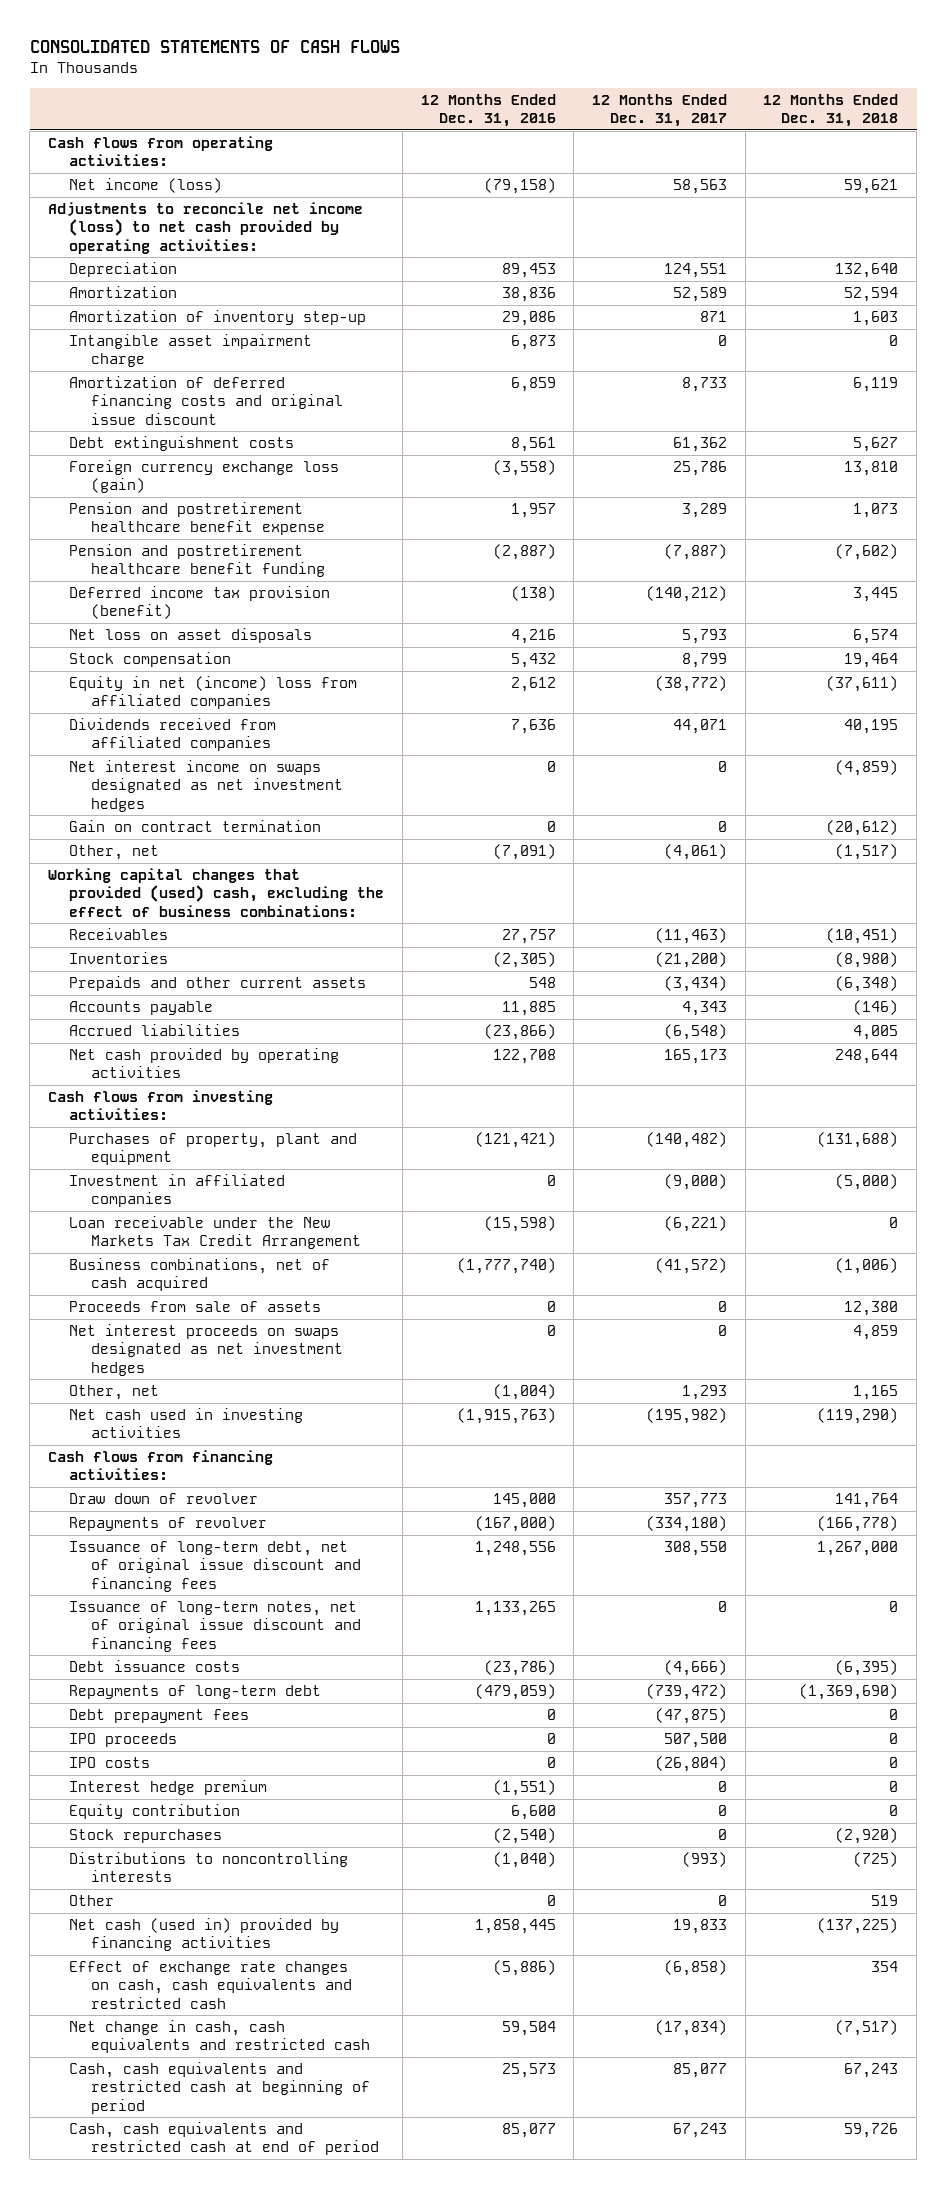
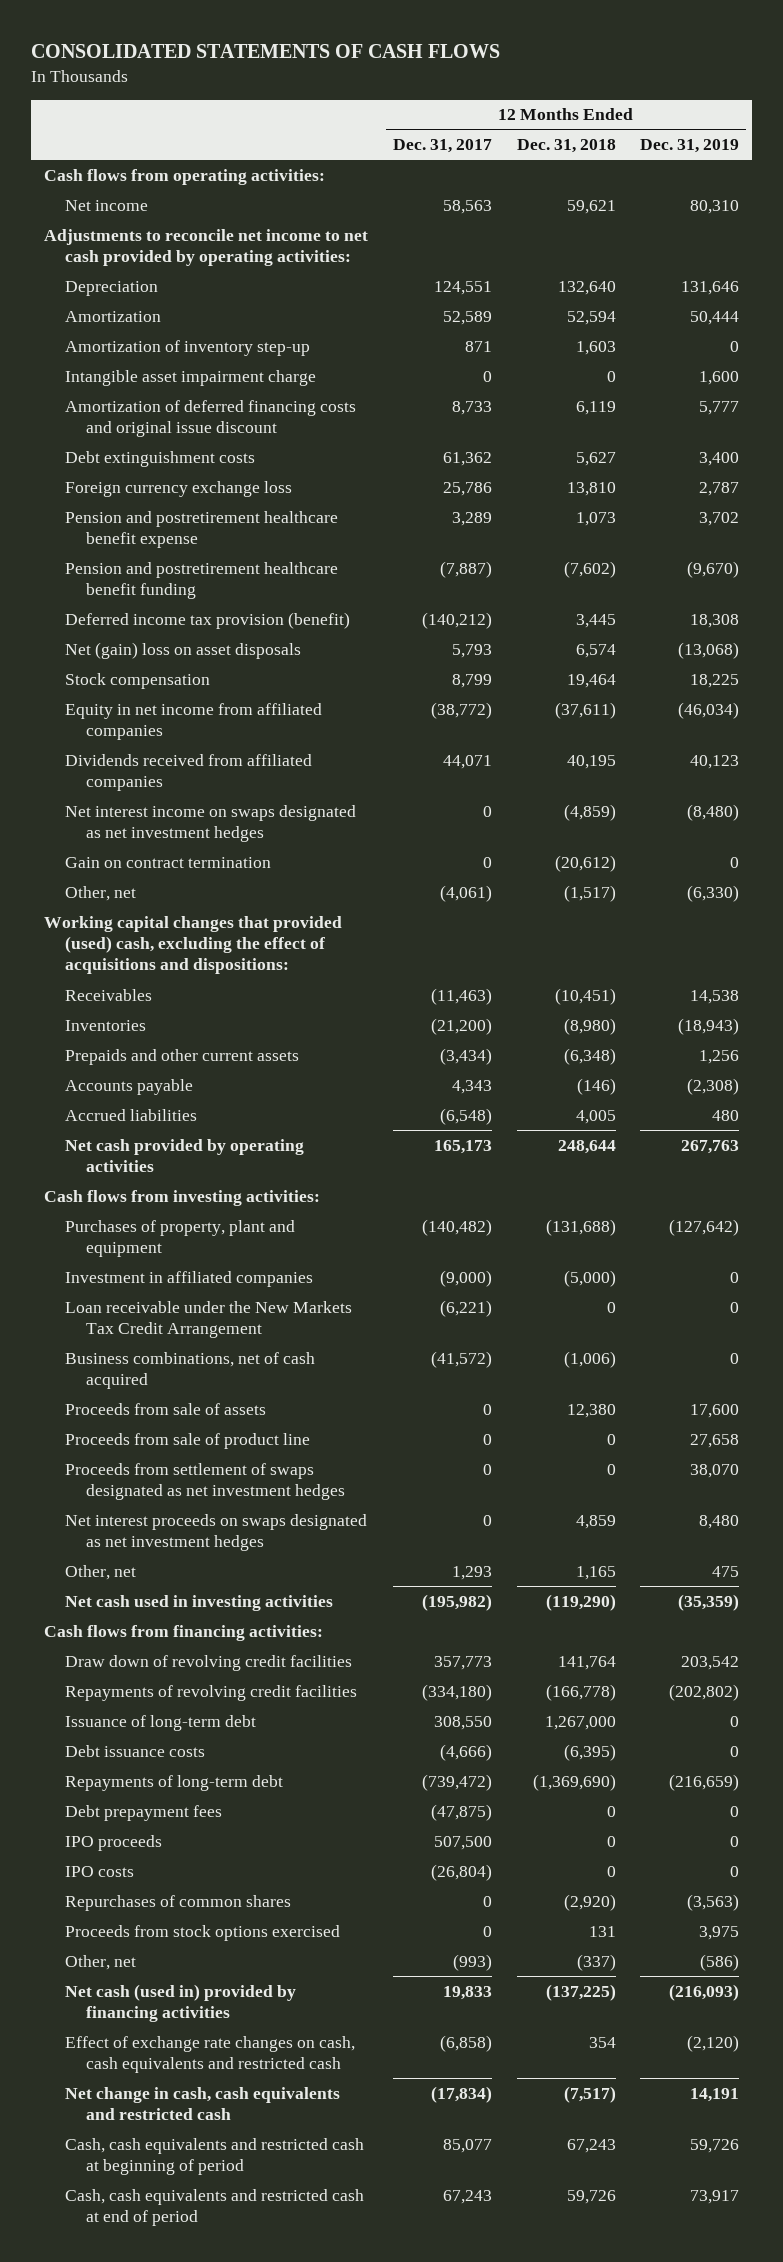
- | 12 Months Ended Dec. 31, 2016 | 12 Months Ended Dec. 31, 2017 | 12 Months Ended Dec. 31, 2018
+ | 12 Months Ended Dec. 31, 2017 | 12 Months Ended Dec. 31, 2018 | 12 Months Ended Dec. 31, 2019
- Net income (loss) | (79,158) | 58,563 | 59,621
- Adjustments to reconcile net income (loss) to net cash provided by operating activities:
+ Net income | 58,563 | 59,621 | 80,310
+ Adjustments to reconcile net income to net cash provided by operating activities:
- Foreign currency exchange loss (gain) | (3,558) | 25,786 | 13,810
+ Foreign currency exchange loss | 25,786 | 13,810 | 2,787
- Net loss on asset disposals | 4,216 | 5,793 | 6,574
+ Net (gain) loss on asset disposals | 5,793 | 6,574 | (13,068)
- Equity in net (income) loss from affiliated companies | 2,612 | (38,772) | (37,611)
+ Equity in net income from affiliated companies | (38,772) | (37,611) | (46,034)
- Working capital changes that provided (used) cash, excluding the effect of business combinations:
+ Working capital changes that provided (used) cash, excluding the effect of acquisitions and dispositions:
+ Proceeds from sale of product line | 0 | 0 | 27,658
+ Proceeds from settlement of swaps designated as net investment hedges | 0 | 0 | 38,070
- Draw down of revolver | 145,000 | 357,773 | 141,764
- Repayments of revolver | (167,000) | (334,180) | (166,778)
- Issuance of long-term debt, net of original issue discount and financing fees | 1,248,556 | 308,550 | 1,267,000
- Issuance of long-term notes, net of original issue discount and financing fees | 1,133,265 | 0 | 0
+ Draw down of revolving credit facilities | 357,773 | 141,764 | 203,542
+ Repayments of revolving credit facilities | (334,180) | (166,778) | (202,802)
+ Issuance of long-term debt | 308,550 | 1,267,000 | 0
- Interest hedge premium | (1,551) | 0 | 0
- Equity contribution | 6,600 | 0 | 0
- Stock repurchases | (2,540) | 0 | (2,920)
- Distributions to noncontrolling interests | (1,040) | (993) | (725)
- Other | 0 | 0 | 519
+ Repurchases of common shares | 0 | (2,920) | (3,563)
+ Proceeds from stock options exercised | 0 | 131 | 3,975
+ Other, net | (993) | (337) | (586)

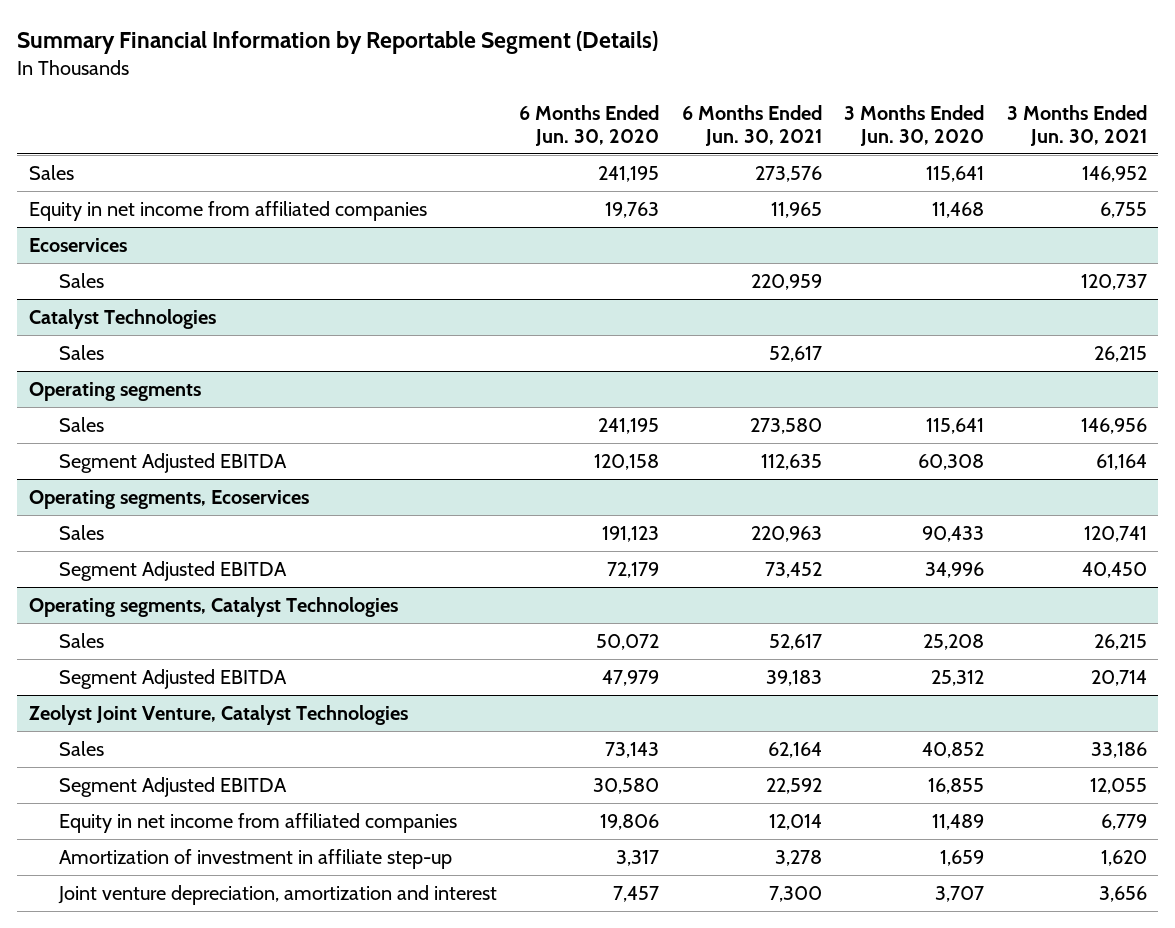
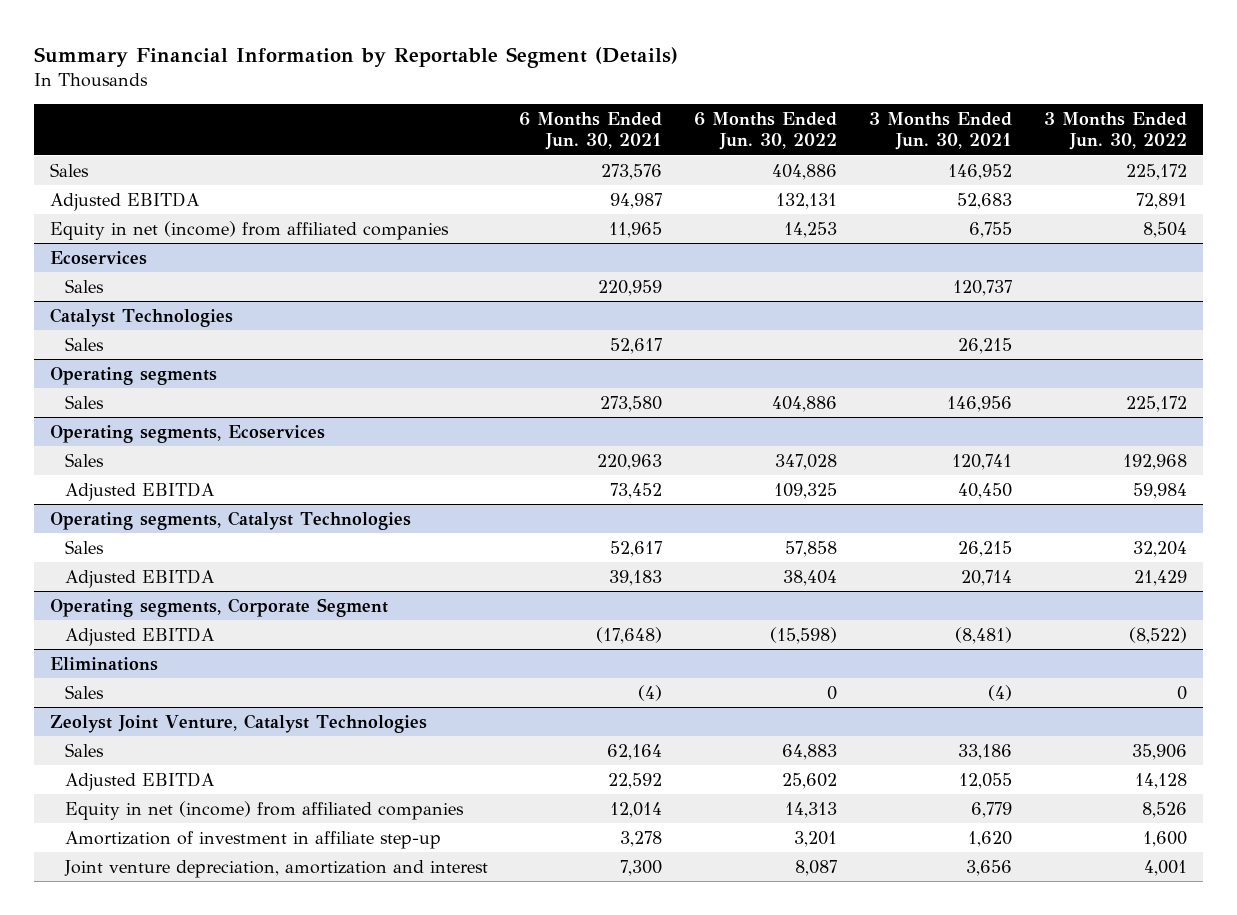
- | 6 Months Ended Jun. 30, 2020 | 6 Months Ended Jun. 30, 2021 | 3 Months Ended Jun. 30, 2020 | 3 Months Ended Jun. 30, 2021
+ | 6 Months Ended Jun. 30, 2021 | 6 Months Ended Jun. 30, 2022 | 3 Months Ended Jun. 30, 2021 | 3 Months Ended Jun. 30, 2022
- Equity in net income from affiliated companies | 19,763 | 11,965 | 11,468 | 6,755
+ Adjusted EBITDA | 94,987 | 132,131 | 52,683 | 72,891
+ Equity in net (income) from affiliated companies | 11,965 | 14,253 | 6,755 | 8,504
@ Operating segments
- Segment Adjusted EBITDA | 120,158 | 112,635 | 60,308 | 61,164
@ Operating segments, Ecoservices
- Segment Adjusted EBITDA | 72,179 | 73,452 | 34,996 | 40,450
+ Adjusted EBITDA | 73,452 | 109,325 | 40,450 | 59,984
@ Operating segments, Catalyst Technologies
- Segment Adjusted EBITDA | 47,979 | 39,183 | 25,312 | 20,714
+ Adjusted EBITDA | 39,183 | 38,404 | 20,714 | 21,429
+ Operating segments, Corporate Segment
+ Adjusted EBITDA | (17,648) | (15,598) | (8,481) | (8,522)
+ Eliminations
+ Sales | (4) | 0 | (4) | 0
@ Zeolyst Joint Venture, Catalyst Technologies
- Segment Adjusted EBITDA | 30,580 | 22,592 | 16,855 | 12,055
- Equity in net income from affiliated companies | 19,806 | 12,014 | 11,489 | 6,779
+ Adjusted EBITDA | 22,592 | 25,602 | 12,055 | 14,128
+ Equity in net (income) from affiliated companies | 12,014 | 14,313 | 6,779 | 8,526

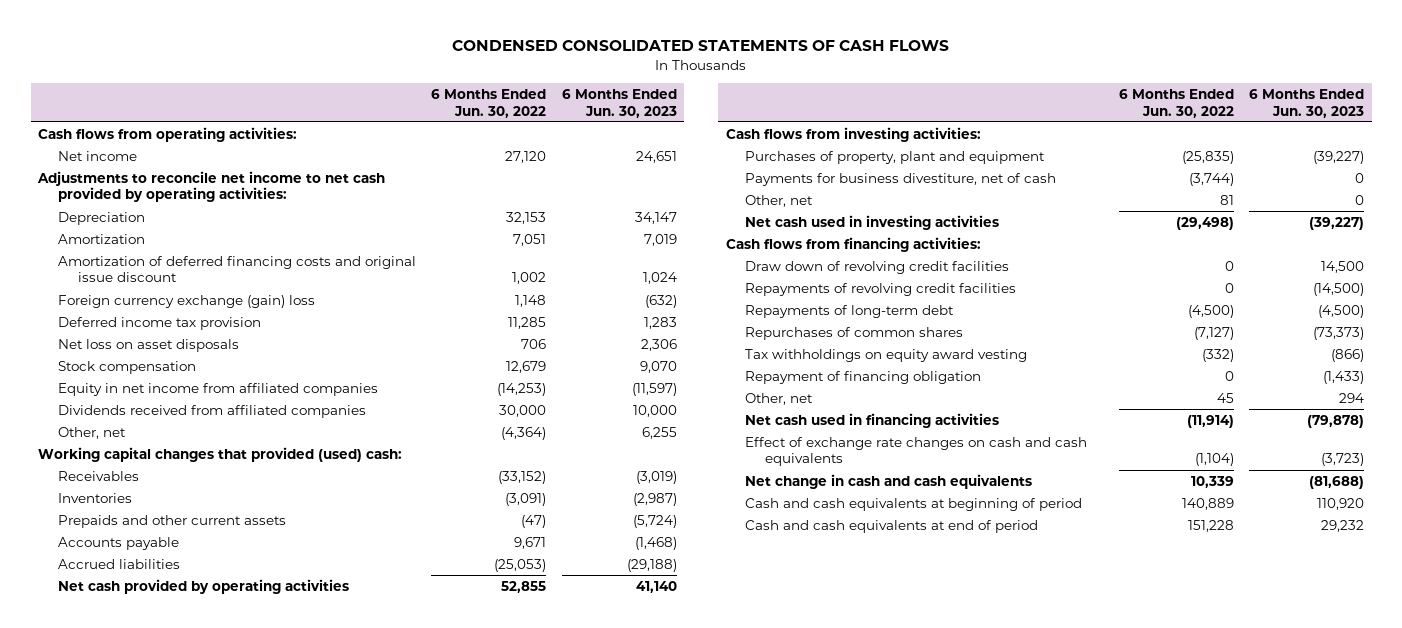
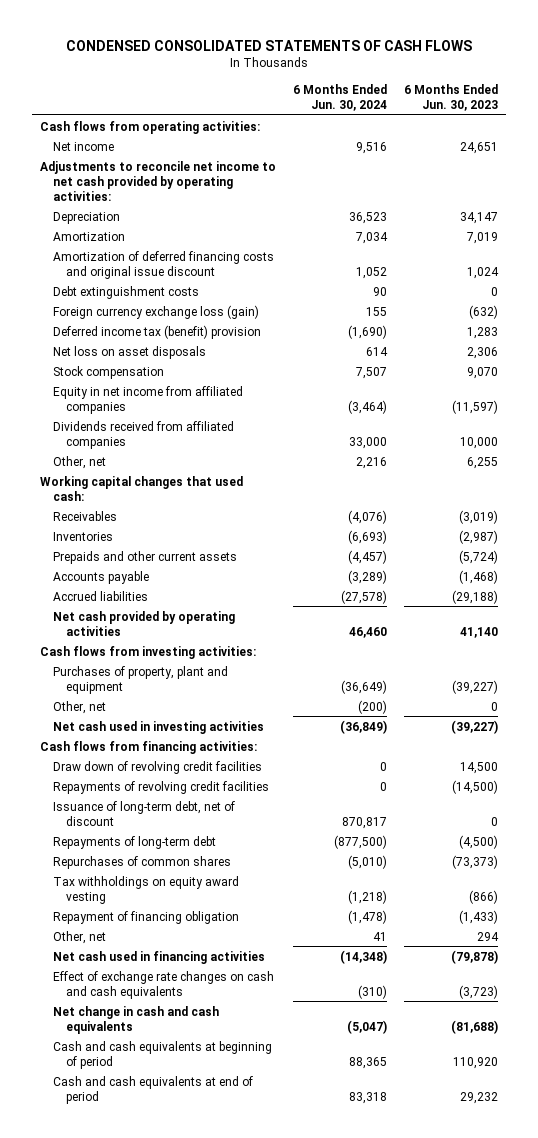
- | 6 Months Ended Jun. 30, 2022 | 6 Months Ended Jun. 30, 2023
+ | 6 Months Ended Jun. 30, 2024 | 6 Months Ended Jun. 30, 2023
- Foreign currency exchange (gain) loss | 1,148 | (632)
- Deferred income tax provision | 11,285 | 1,283
+ Debt extinguishment costs | 90 | 0
+ Foreign currency exchange loss (gain) | 155 | (632)
+ Deferred income tax (benefit) provision | (1,690) | 1,283
- Working capital changes that provided (used) cash:
+ Working capital changes that used cash:
- Payments for business divestiture, net of cash | (3,744) | 0
+ Issuance of long-term debt, net of discount | 870,817 | 0

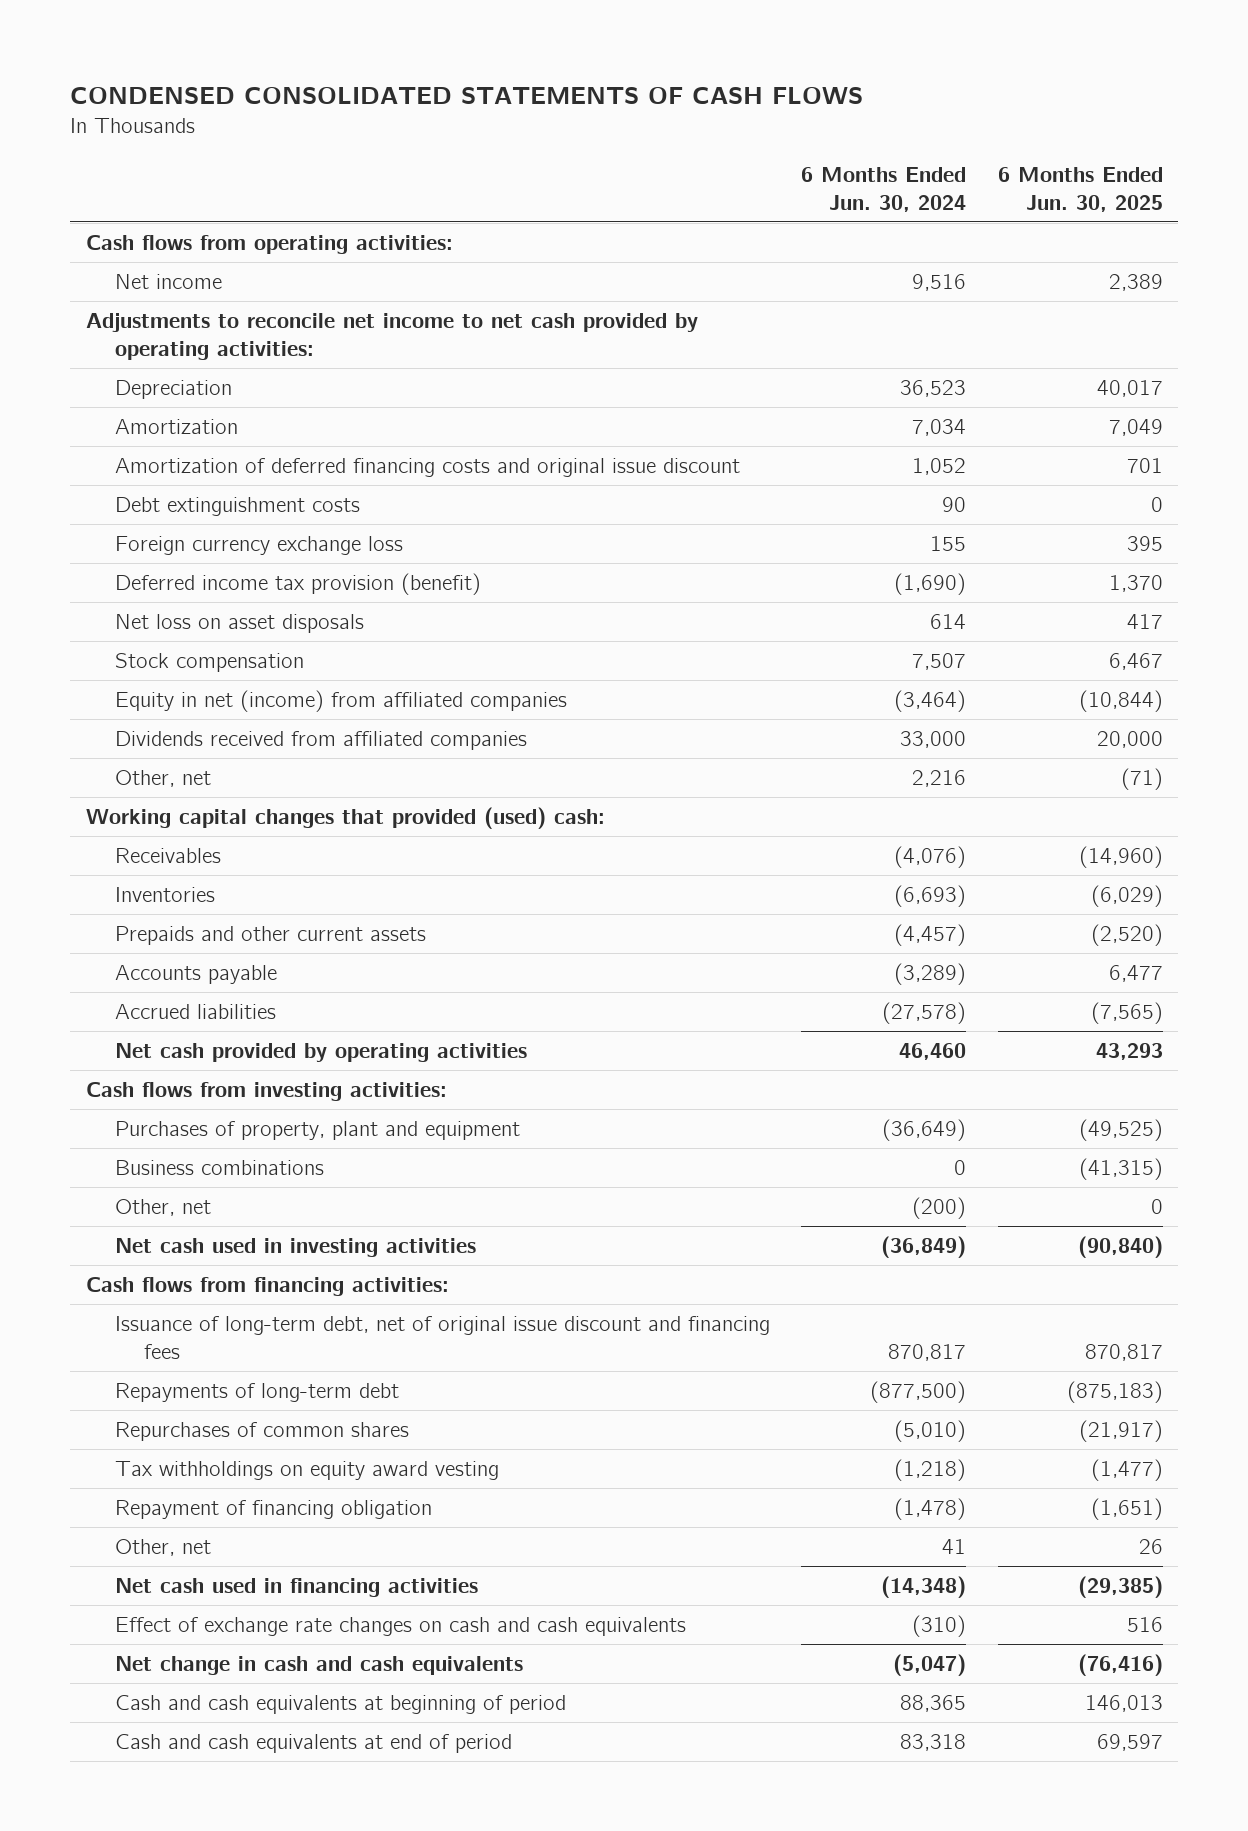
- | 6 Months Ended Jun. 30, 2024 | 6 Months Ended Jun. 30, 2023
+ | 6 Months Ended Jun. 30, 2024 | 6 Months Ended Jun. 30, 2025
- Foreign currency exchange loss (gain) | 155 | (632)
- Deferred income tax (benefit) provision | (1,690) | 1,283
+ Foreign currency exchange loss | 155 | 395
+ Deferred income tax provision (benefit) | (1,690) | 1,370
- Equity in net income from affiliated companies | (3,464) | (11,597)
+ Equity in net (income) from affiliated companies | (3,464) | (10,844)
- Working capital changes that used cash:
+ Working capital changes that provided (used) cash:
+ Business combinations | 0 | (41,315)
- Draw down of revolving credit facilities | 0 | 14,500
- Repayments of revolving credit facilities | 0 | (14,500)
- Issuance of long-term debt, net of discount | 870,817 | 0
+ Issuance of long-term debt, net of original issue discount and financing fees | 870,817 | 870,817

